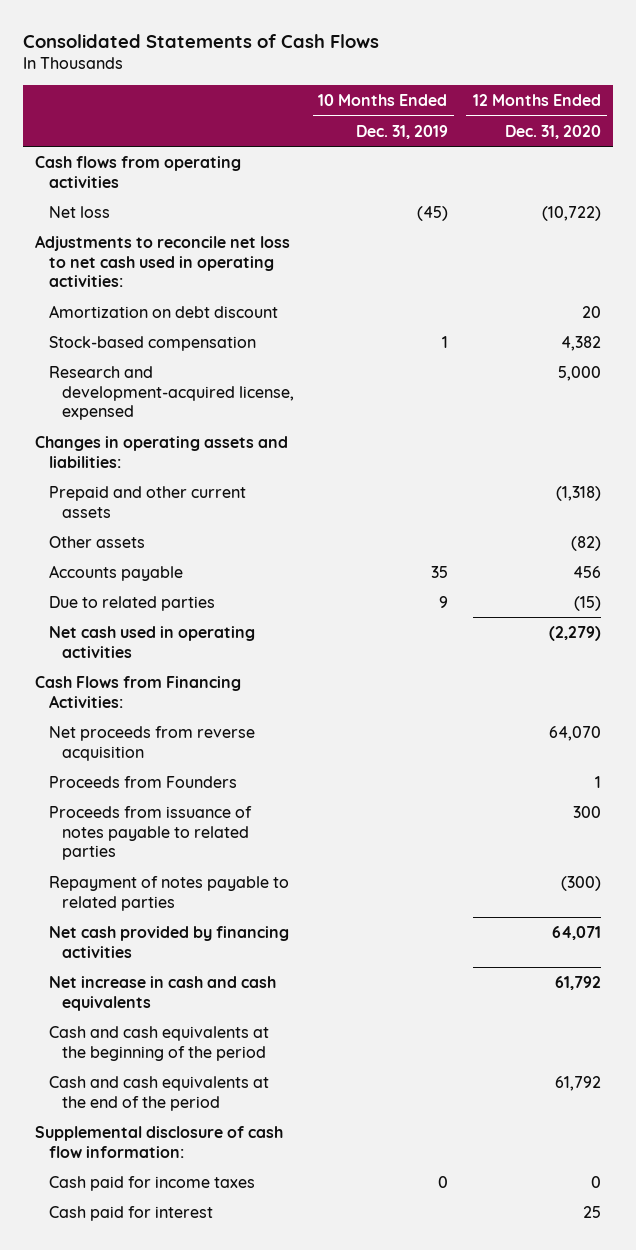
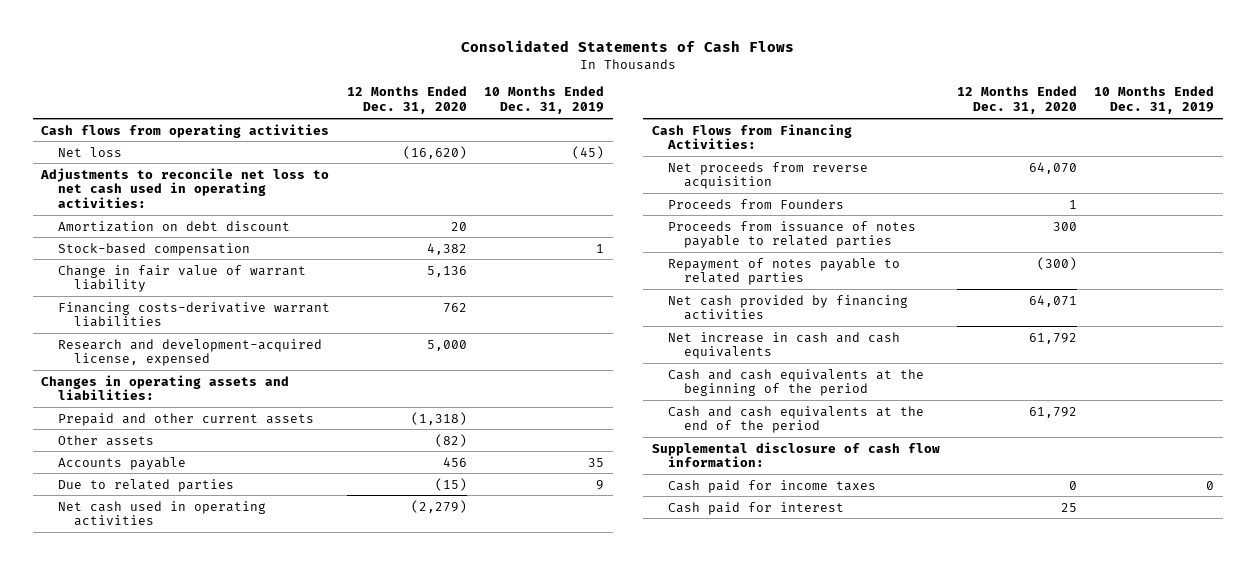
- | 10 Months Ended Dec. 31, 2019 | 12 Months Ended Dec. 31, 2020
+ | 12 Months Ended Dec. 31, 2020 | 10 Months Ended Dec. 31, 2019
- Net loss | (45) | (10,722)
+ Net loss | (16,620) | (45)
+ Change in fair value of warrant liability | 5,136 |
+ Financing costs-derivative warrant liabilities | 762 |

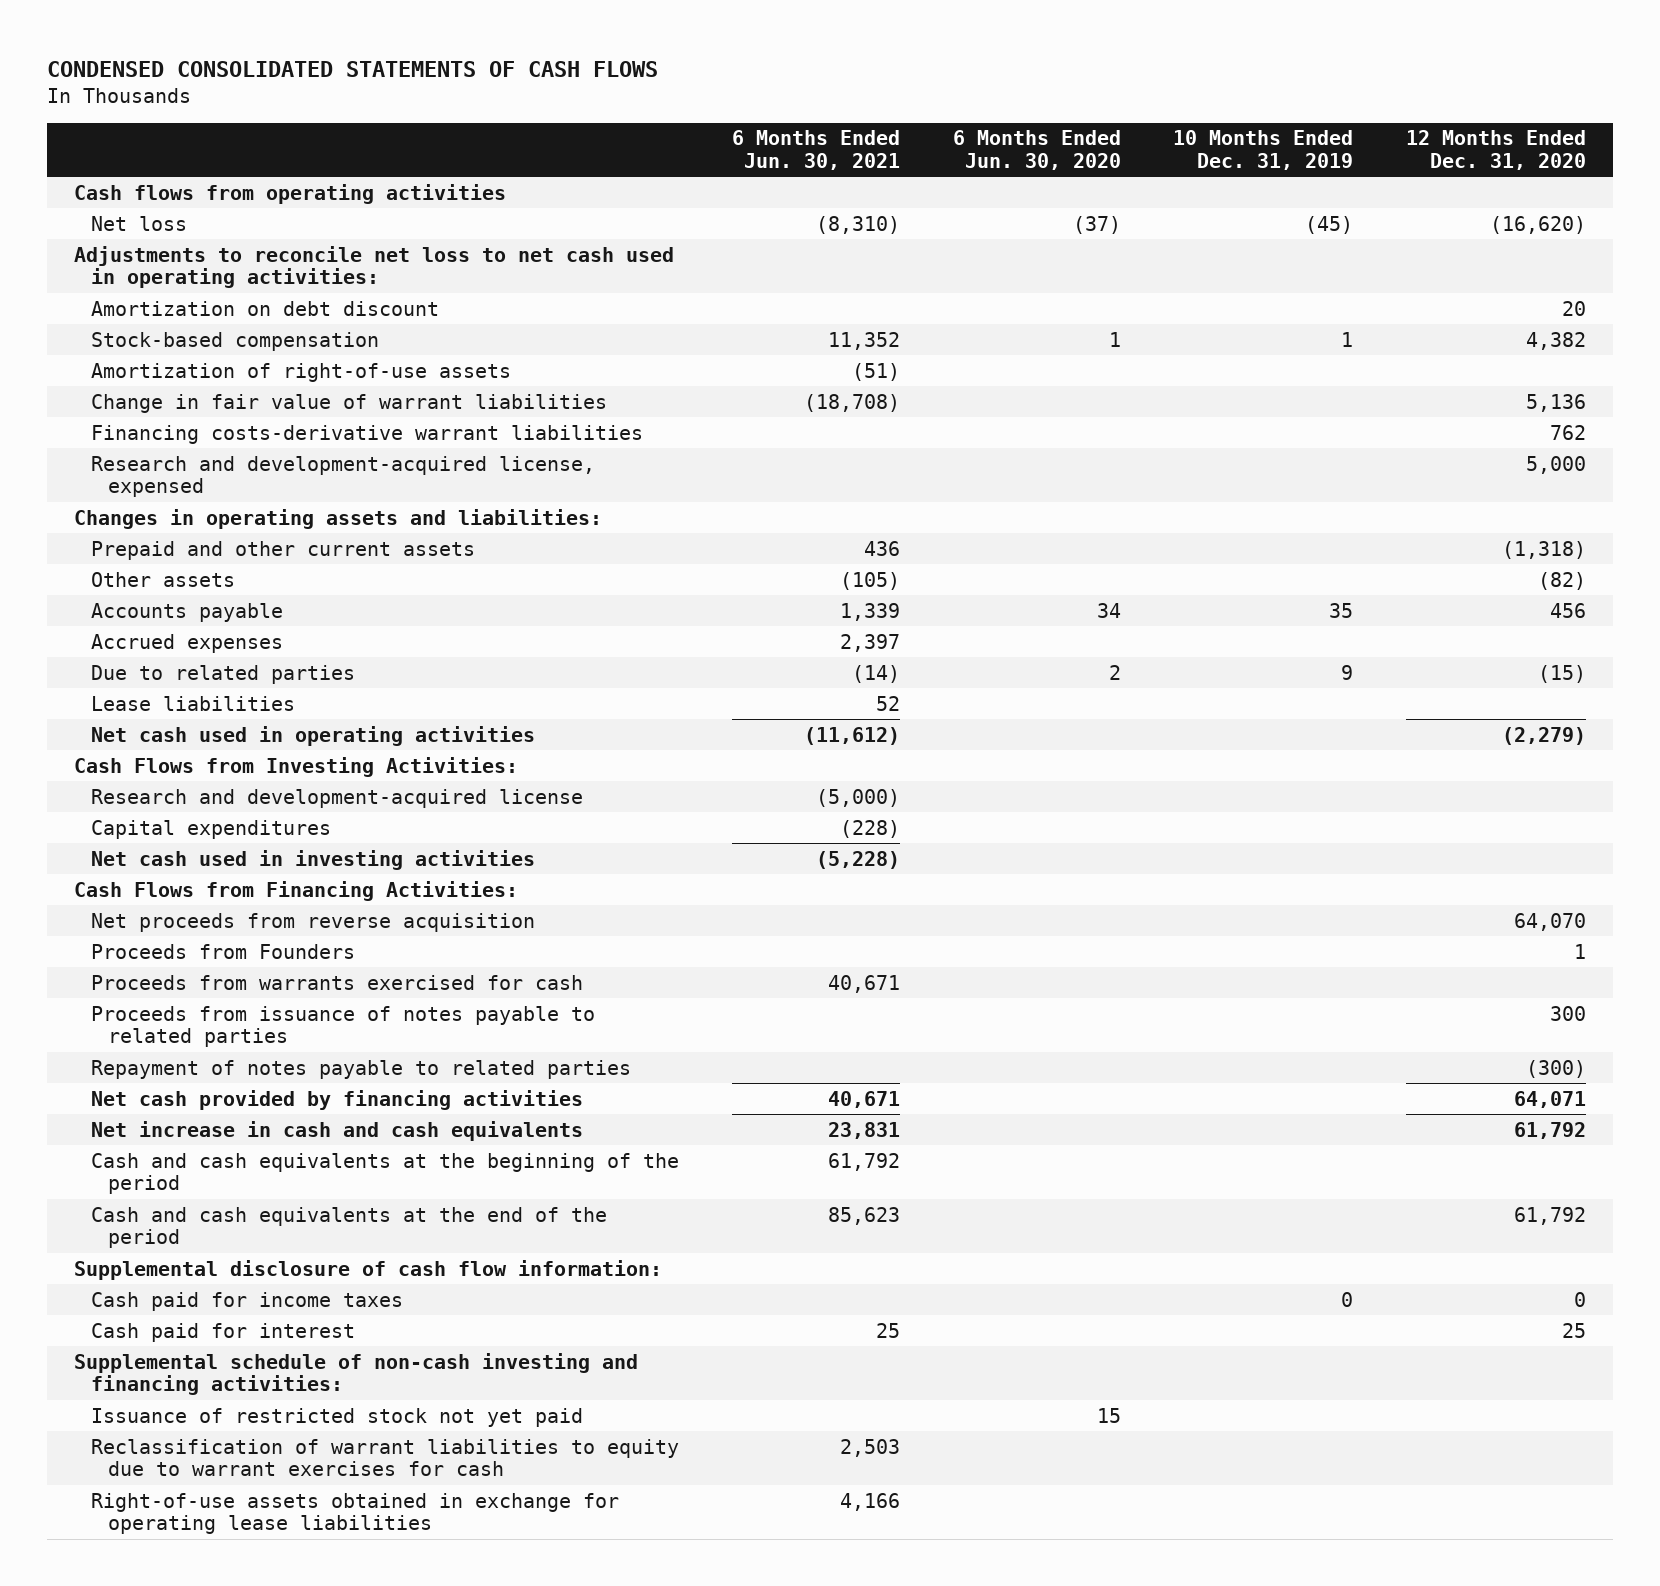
- Consolidated Statements of Cash Flows
+ CONDENSED CONSOLIDATED STATEMENTS OF CASH FLOWS
- | 12 Months Ended Dec. 31, 2020 | 10 Months Ended Dec. 31, 2019
+ | 6 Months Ended Jun. 30, 2021 | 6 Months Ended Jun. 30, 2020 | 10 Months Ended Dec. 31, 2019 | 12 Months Ended Dec. 31, 2020
- Change in fair value of warrant liability | 5,136 |
+ Amortization of right-of-use assets | (51) | | |
+ Change in fair value of warrant liabilities | (18,708) | | | 5,136
+ Accrued expenses | 2,397 | | |
+ Lease liabilities | 52 | | |
+ Cash Flows from Investing Activities:
+ Research and development-acquired license | (5,000) | | |
+ Capital expenditures | (228) | | |
+ Net cash used in investing activities | (5,228) | | |
+ Proceeds from warrants exercised for cash | 40,671 | | |
+ Supplemental schedule of non-cash investing and financing activities:
+ Issuance of restricted stock not yet paid | | 15 | |
+ Reclassification of warrant liabilities to equity due to warrant exercises for cash | 2,503 | | |
+ Right-of-use assets obtained in exchange for operating lease liabilities | 4,166 | | |

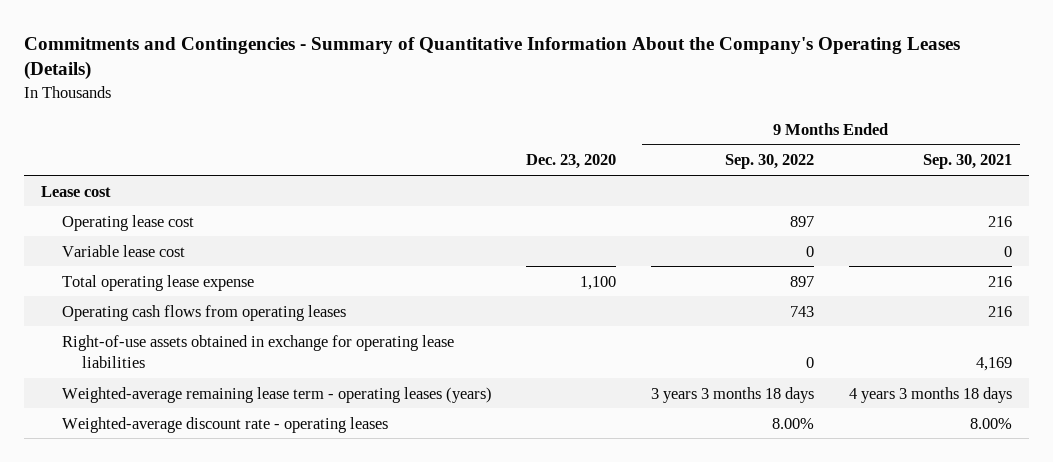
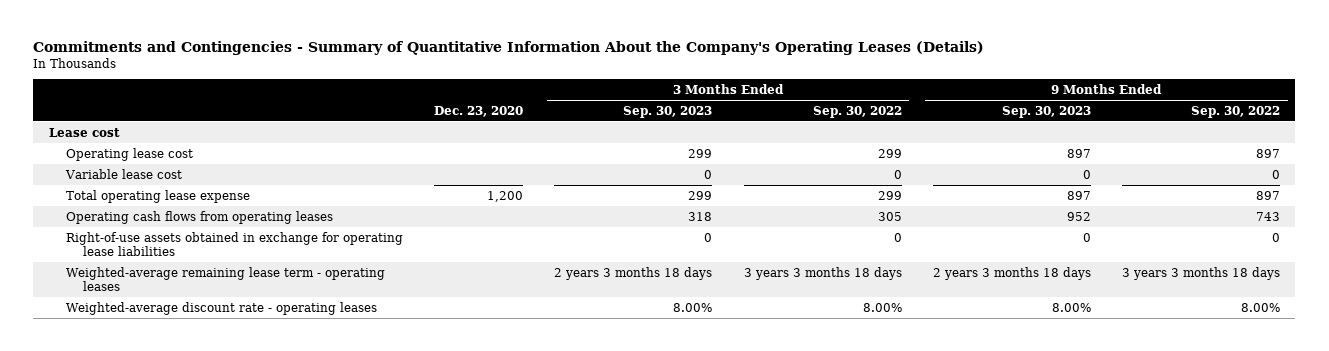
- | Dec. 23, 2020 | 9 Months Ended Sep. 30, 2022 | 9 Months Ended Sep. 30, 2021
+ | Dec. 23, 2020 | 3 Months Ended Sep. 30, 2023 | 3 Months Ended Sep. 30, 2022 | 9 Months Ended Sep. 30, 2023 | 9 Months Ended Sep. 30, 2022
- Total operating lease expense | 1,100 | 897 | 216
+ Total operating lease expense | 1,200 | 299 | 299 | 897 | 897
- Weighted-average remaining lease term - operating leases (years) | | 3 years 3 months 18 days | 4 years 3 months 18 days
+ Weighted-average remaining lease term - operating leases | | 2 years 3 months 18 days | 3 years 3 months 18 days | 2 years 3 months 18 days | 3 years 3 months 18 days

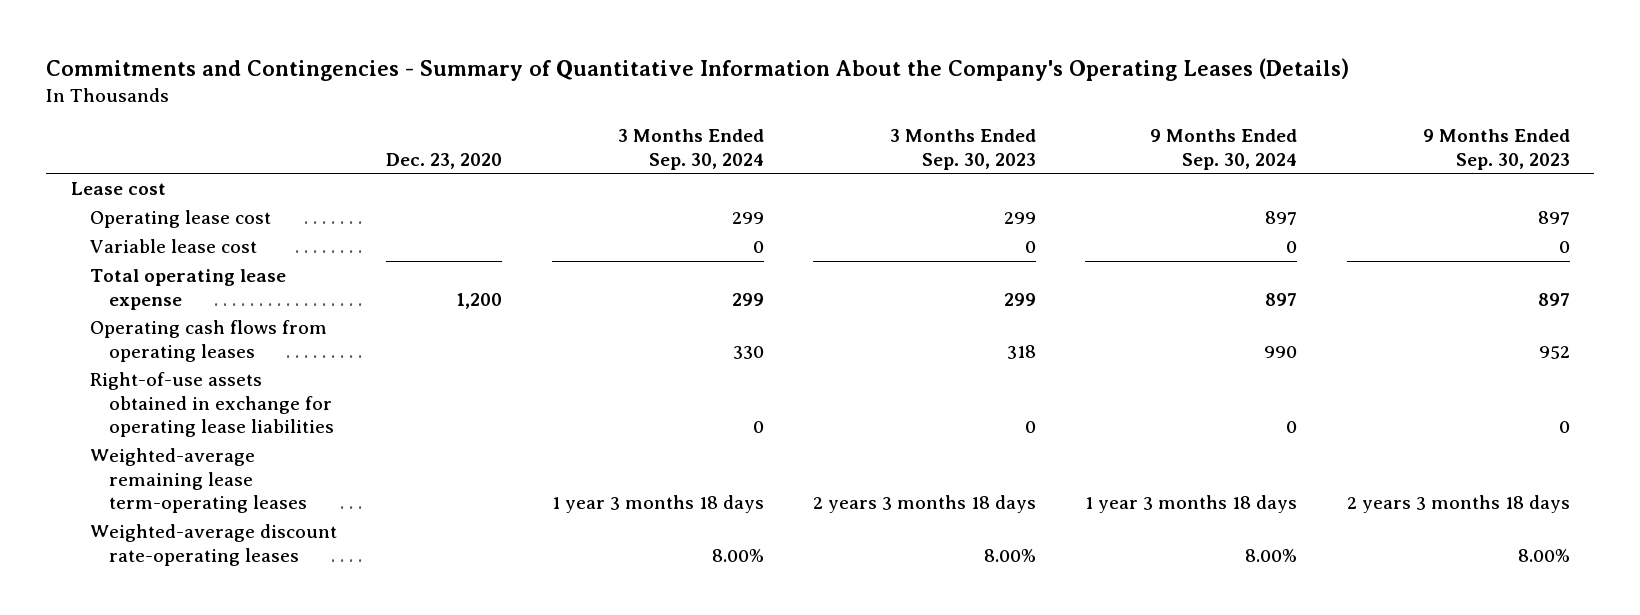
- | Dec. 23, 2020 | 3 Months Ended Sep. 30, 2023 | 3 Months Ended Sep. 30, 2022 | 9 Months Ended Sep. 30, 2023 | 9 Months Ended Sep. 30, 2022
+ | Dec. 23, 2020 | 3 Months Ended Sep. 30, 2024 | 3 Months Ended Sep. 30, 2023 | 9 Months Ended Sep. 30, 2024 | 9 Months Ended Sep. 30, 2023
- Weighted-average remaining lease term - operating leases | | 2 years 3 months 18 days | 3 years 3 months 18 days | 2 years 3 months 18 days | 3 years 3 months 18 days
- Weighted-average discount rate - operating leases | | 8.00% | 8.00% | 8.00% | 8.00%
+ Weighted-average remaining lease term-operating leases | | 1 year 3 months 18 days | 2 years 3 months 18 days | 1 year 3 months 18 days | 2 years 3 months 18 days
+ Weighted-average discount rate-operating leases | | 8.00% | 8.00% | 8.00% | 8.00%

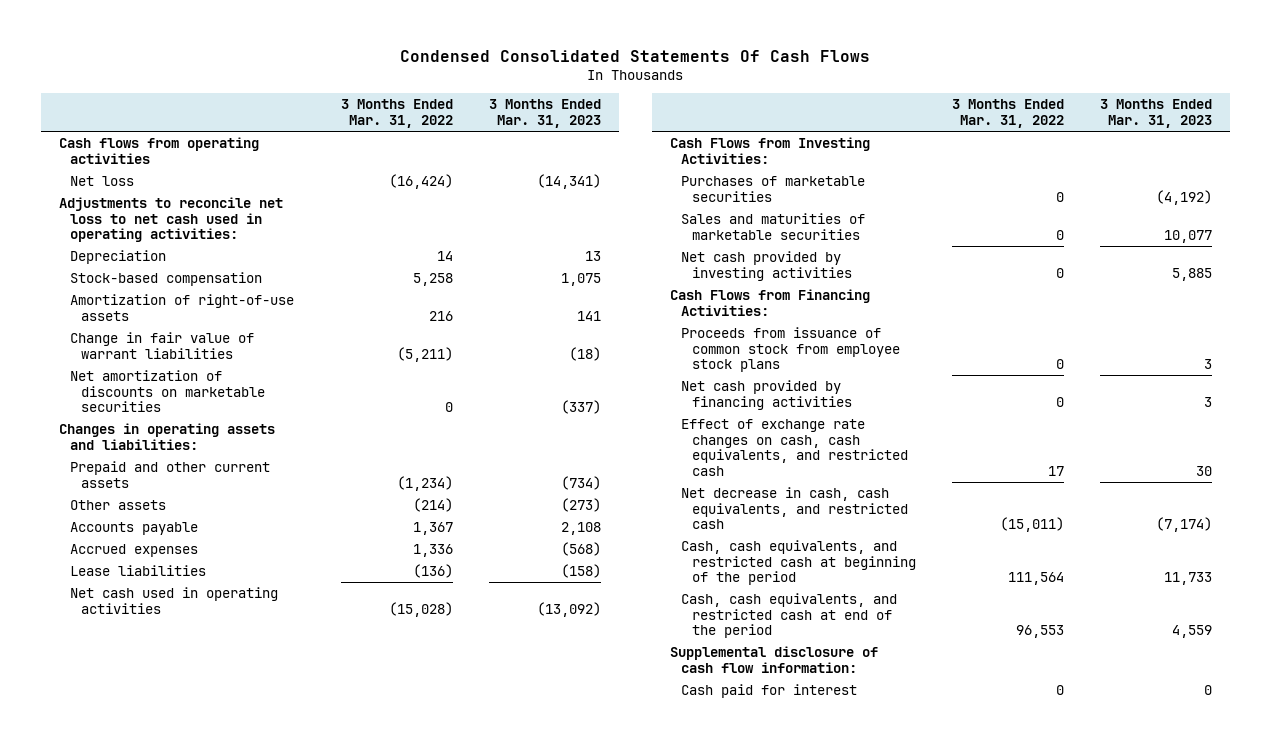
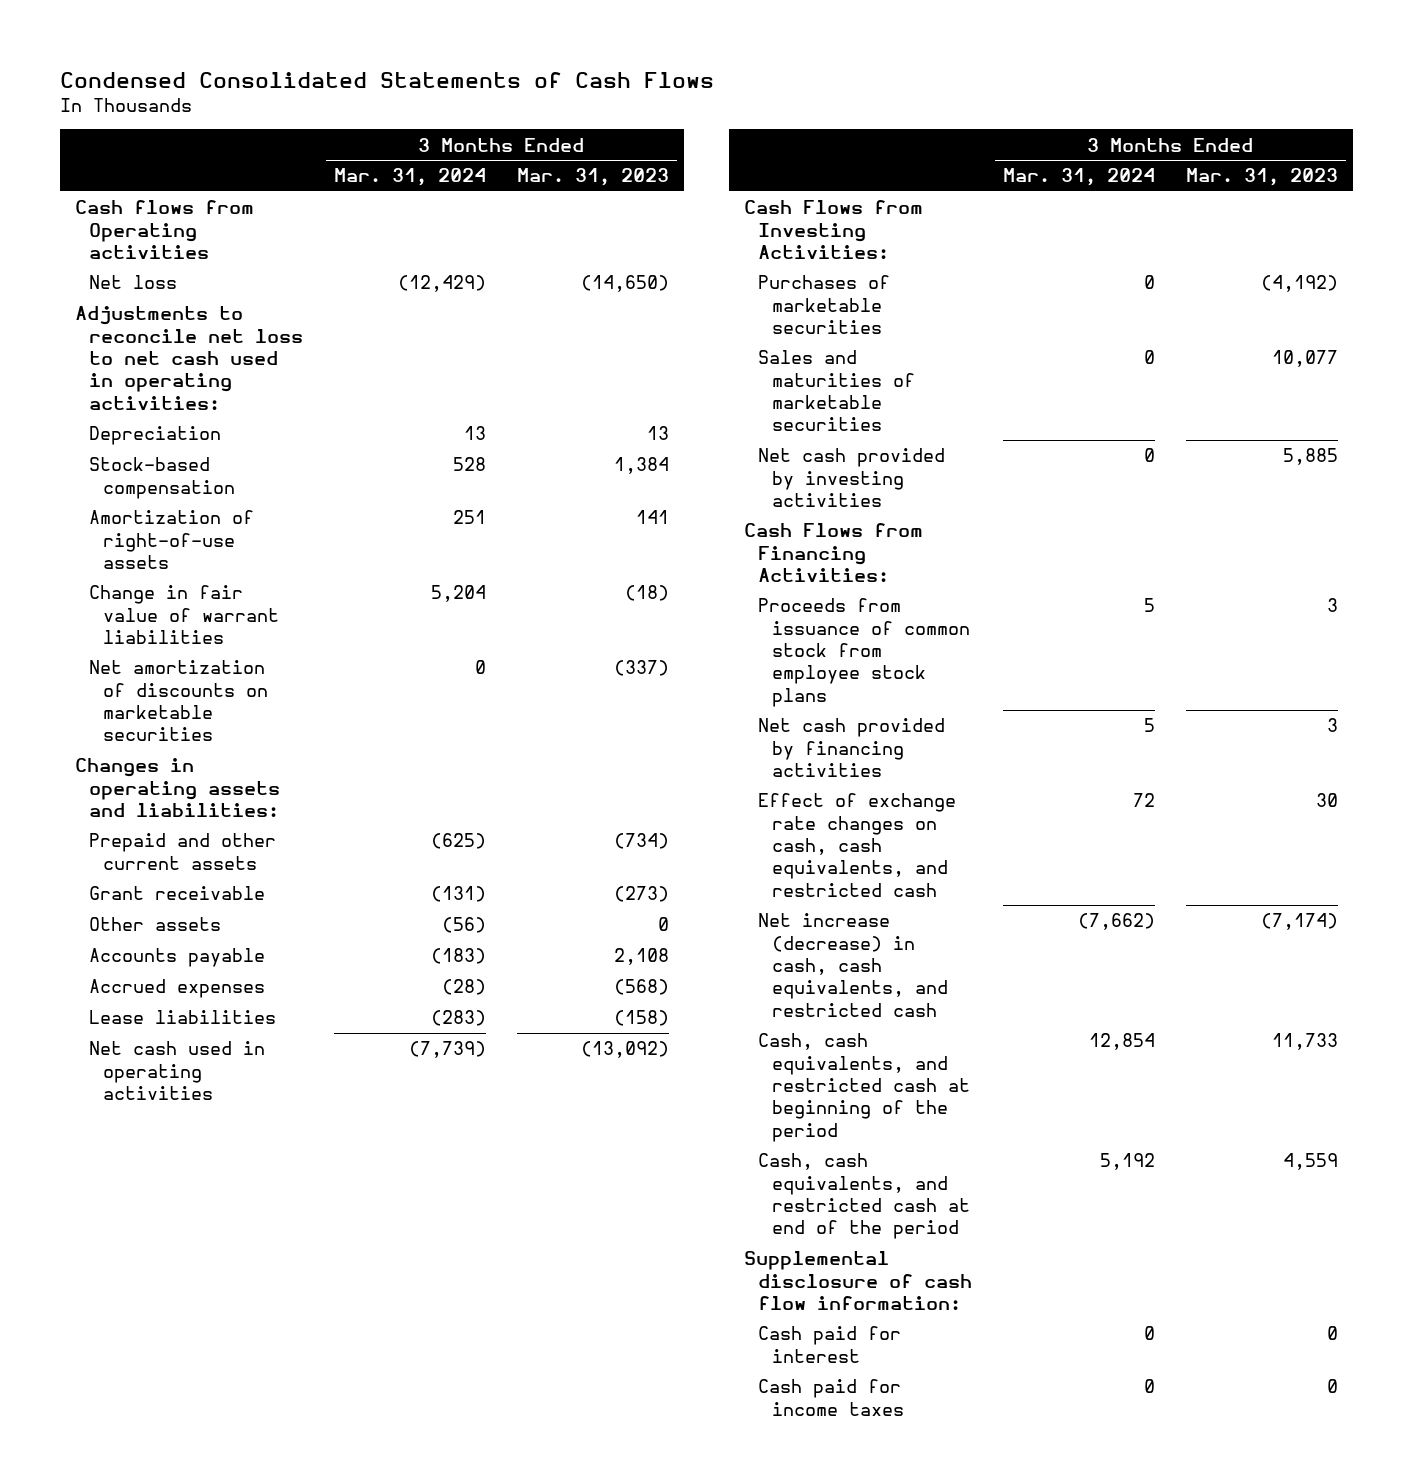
- Condensed Consolidated Statements Of Cash Flows
+ Condensed Consolidated Statements of Cash Flows
- | 3 Months Ended Mar. 31, 2022 | 3 Months Ended Mar. 31, 2023
+ | 3 Months Ended Mar. 31, 2024 | 3 Months Ended Mar. 31, 2023
- Cash flows from operating activities
- Net loss | (16,424) | (14,341)
+ Cash flows from Operating activities
+ Net loss | (12,429) | (14,650)
- Stock-based compensation | 5,258 | 1,075
+ Stock-based compensation | 528 | 1,384
- Other assets | (214) | (273)
+ Grant receivable | (131) | (273)
+ Other assets | (56) | 0
- Net decrease in cash, cash equivalents, and restricted cash | (15,011) | (7,174)
+ Net increase (decrease) in cash, cash equivalents, and restricted cash | (7,662) | (7,174)
+ Cash paid for income taxes | 0 | 0

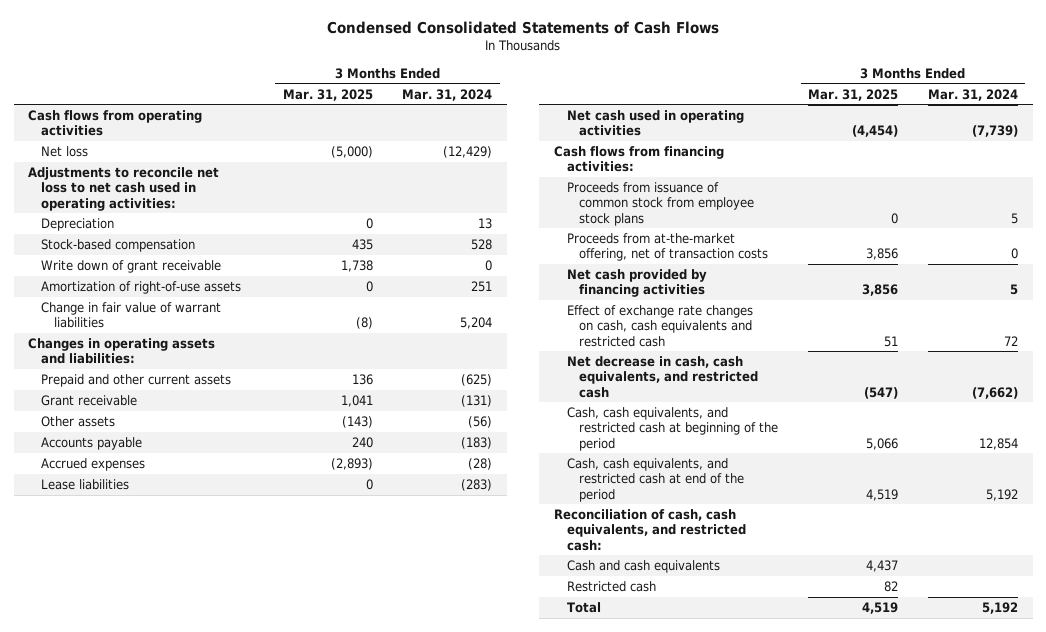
- | 3 Months Ended Mar. 31, 2024 | 3 Months Ended Mar. 31, 2023
+ | 3 Months Ended Mar. 31, 2025 | 3 Months Ended Mar. 31, 2024
- Cash flows from Operating activities
+ Cash flows from operating activities
+ Write down of grant receivable | 1,738 | 0
- Net amortization of discounts on marketable securities | 0 | (337)
- Cash Flows from Investing Activities:
- Purchases of marketable securities | 0 | (4,192)
- Sales and maturities of marketable securities | 0 | 10,077
- Net cash provided by investing activities | 0 | 5,885
- Cash Flows from Financing Activities:
+ Cash flows from financing activities:
+ Proceeds from at-the-market offering, net of transaction costs | 3,856 | 0
- Effect of exchange rate changes on cash, cash equivalents, and restricted cash | 72 | 30
- Net increase (decrease) in cash, cash equivalents, and restricted cash | (7,662) | (7,174)
+ Effect of exchange rate changes on cash, cash equivalents and restricted cash | 51 | 72
+ Net decrease in cash, cash equivalents, and restricted cash | (547) | (7,662)
- Supplemental disclosure of cash flow information:
- Cash paid for interest | 0 | 0
- Cash paid for income taxes | 0 | 0
+ Reconciliation of cash, cash equivalents, and restricted cash:
+ Cash and cash equivalents | 4,437 |
+ Restricted cash | 82 |
+ Total | 4,519 | 5,192

